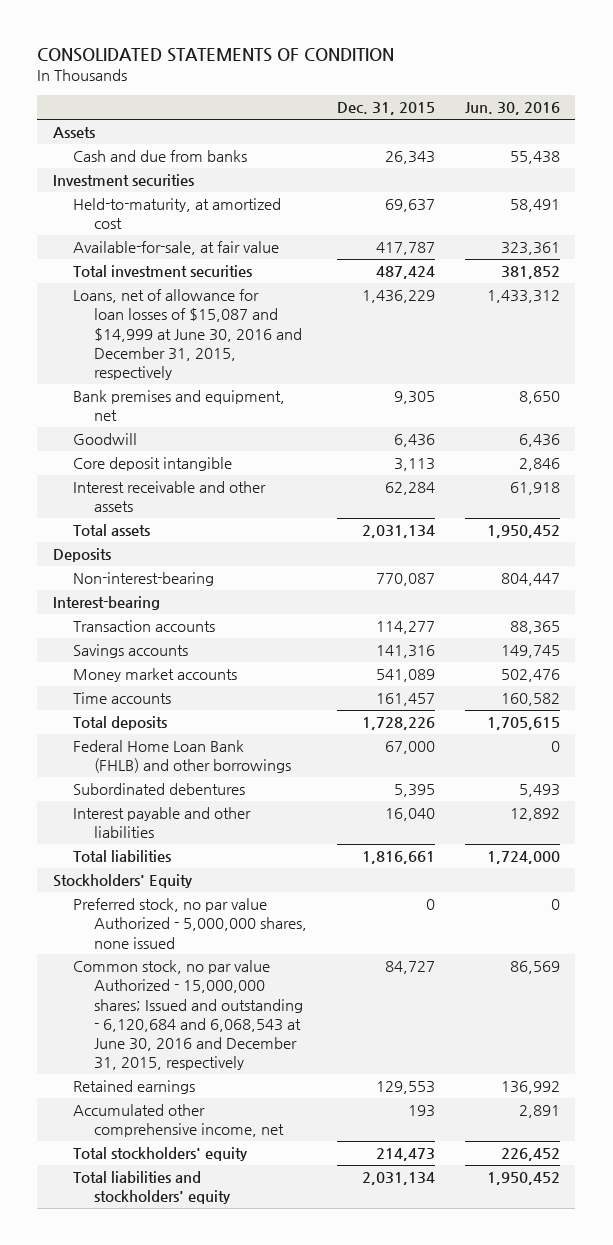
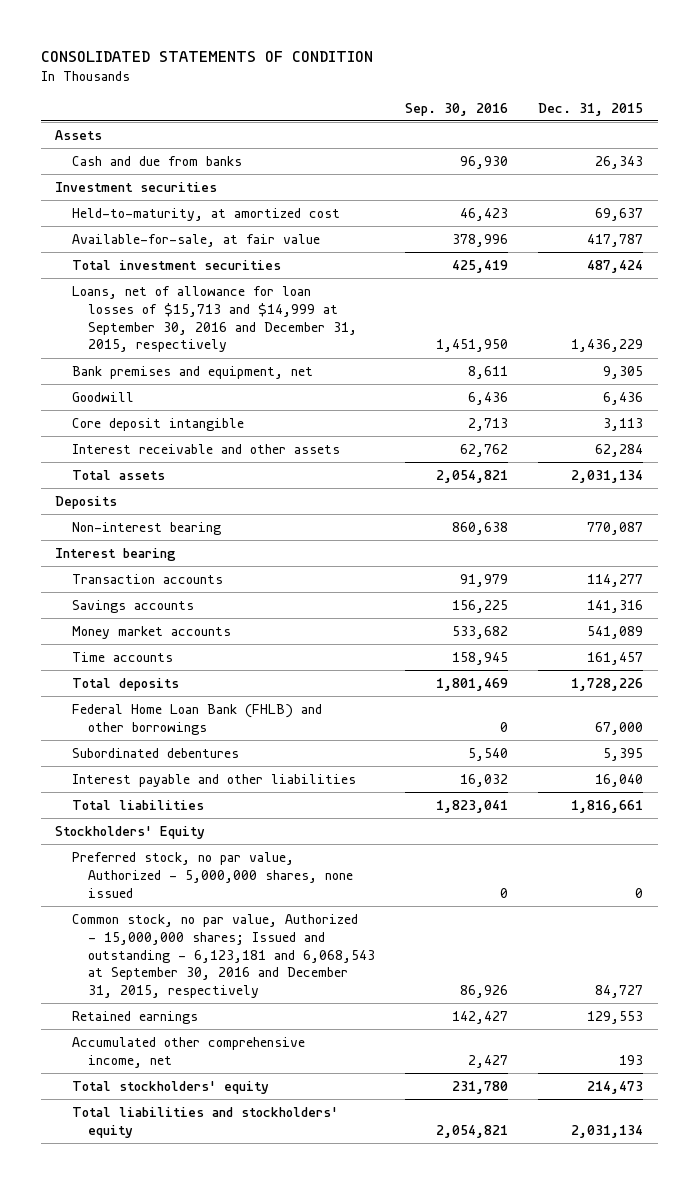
- | Dec. 31, 2015 | Jun. 30, 2016
+ | Sep. 30, 2016 | Dec. 31, 2015
- Loans, net of allowance for loan losses of $15,087 and $14,999 at June 30, 2016 and December 31, 2015, respectively | 1,436,229 | 1,433,312
+ Loans, net of allowance for loan losses of $15,713 and $14,999 at September 30, 2016 and December 31, 2015, respectively | 1,451,950 | 1,436,229
- Non-interest-bearing | 770,087 | 804,447
- Interest-bearing
+ Non-interest bearing | 860,638 | 770,087
+ Interest bearing
- Preferred stock, no par value Authorized - 5,000,000 shares, none issued | 0 | 0
- Common stock, no par value Authorized - 15,000,000 shares; Issued and outstanding - 6,120,684 and 6,068,543 at June 30, 2016 and December 31, 2015, respectively | 84,727 | 86,569
+ Preferred stock, no par value, Authorized - 5,000,000 shares, none issued | 0 | 0
+ Common stock, no par value, Authorized - 15,000,000 shares; Issued and outstanding - 6,123,181 and 6,068,543 at September 30, 2016 and December 31, 2015, respectively | 86,926 | 84,727

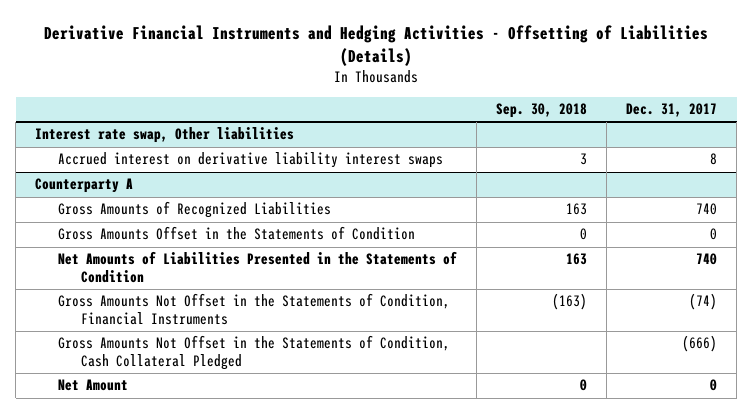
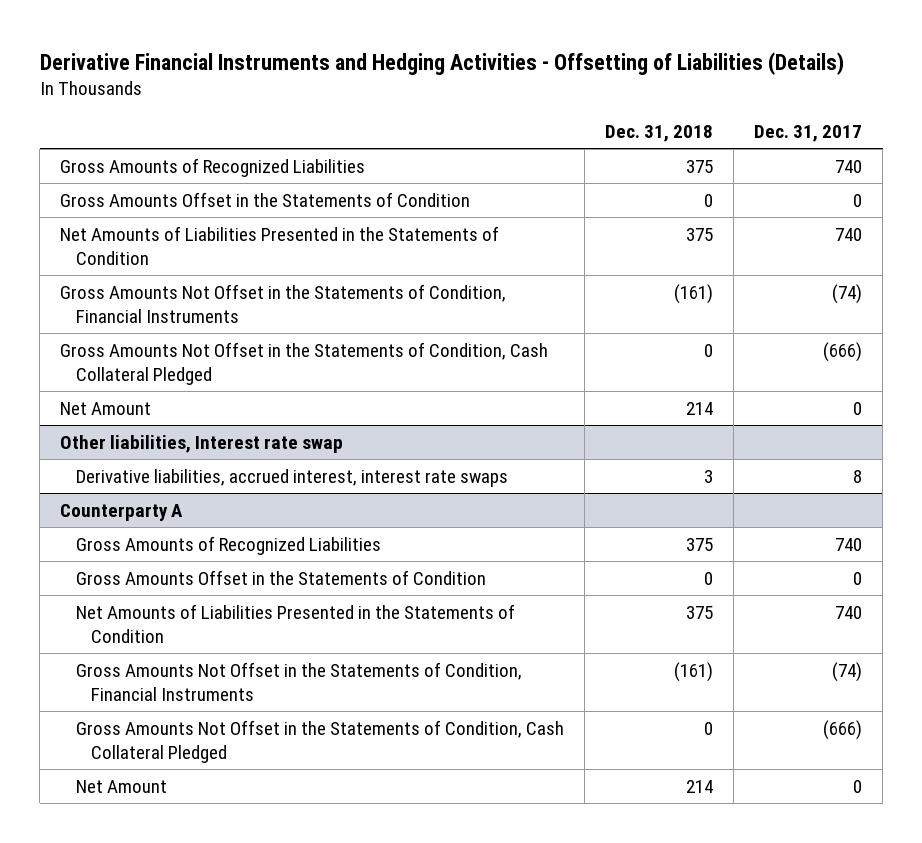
- | Sep. 30, 2018 | Dec. 31, 2017
+ | Dec. 31, 2018 | Dec. 31, 2017
- Interest rate swap, Other liabilities
- Accrued interest on derivative liability interest swaps | 3 | 8
+ Gross Amounts of Recognized Liabilities | 375 | 740
+ Gross Amounts Offset in the Statements of Condition | 0 | 0
+ Net Amounts of Liabilities Presented in the Statements of Condition | 375 | 740
+ Gross Amounts Not Offset in the Statements of Condition, Financial Instruments | (161) | (74)
+ Gross Amounts Not Offset in the Statements of Condition, Cash Collateral Pledged | 0 | (666)
+ Net Amount | 214 | 0
+ Other liabilities, Interest rate swap
+ Derivative liabilities, accrued interest, interest rate swaps | 3 | 8

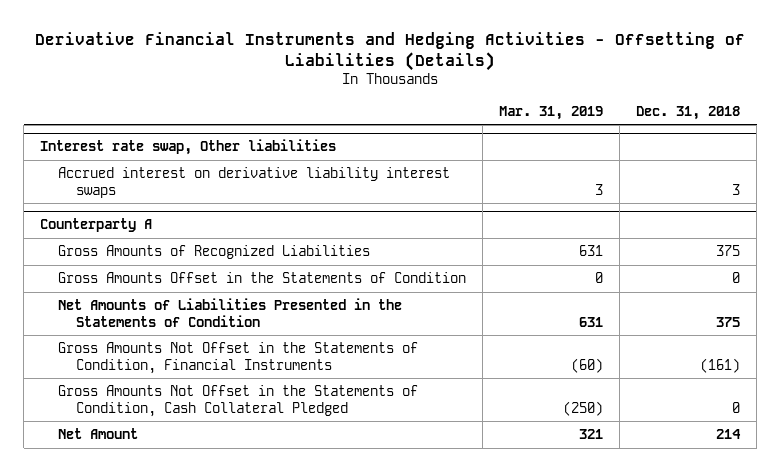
- | Dec. 31, 2018 | Dec. 31, 2017
+ | Mar. 31, 2019 | Dec. 31, 2018
- Gross Amounts of Recognized Liabilities | 375 | 740
- Gross Amounts Offset in the Statements of Condition | 0 | 0
- Net Amounts of Liabilities Presented in the Statements of Condition | 375 | 740
- Gross Amounts Not Offset in the Statements of Condition, Financial Instruments | (161) | (74)
- Gross Amounts Not Offset in the Statements of Condition, Cash Collateral Pledged | 0 | (666)
- Net Amount | 214 | 0
- Other liabilities, Interest rate swap
- Derivative liabilities, accrued interest, interest rate swaps | 3 | 8
+ Interest rate swap, Other liabilities
+ Accrued interest on derivative liability interest swaps | 3 | 3

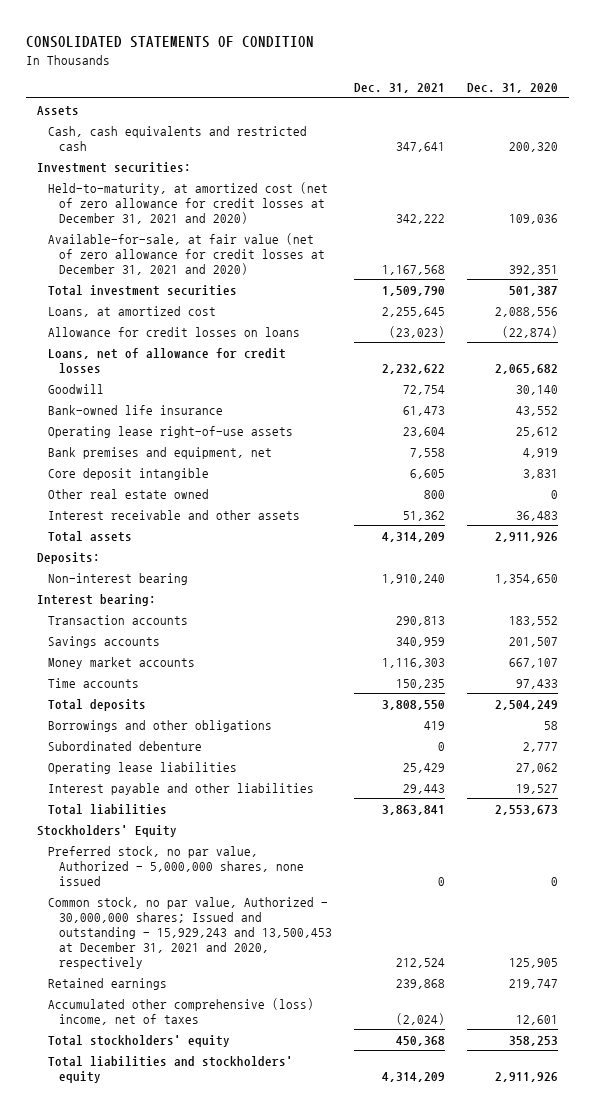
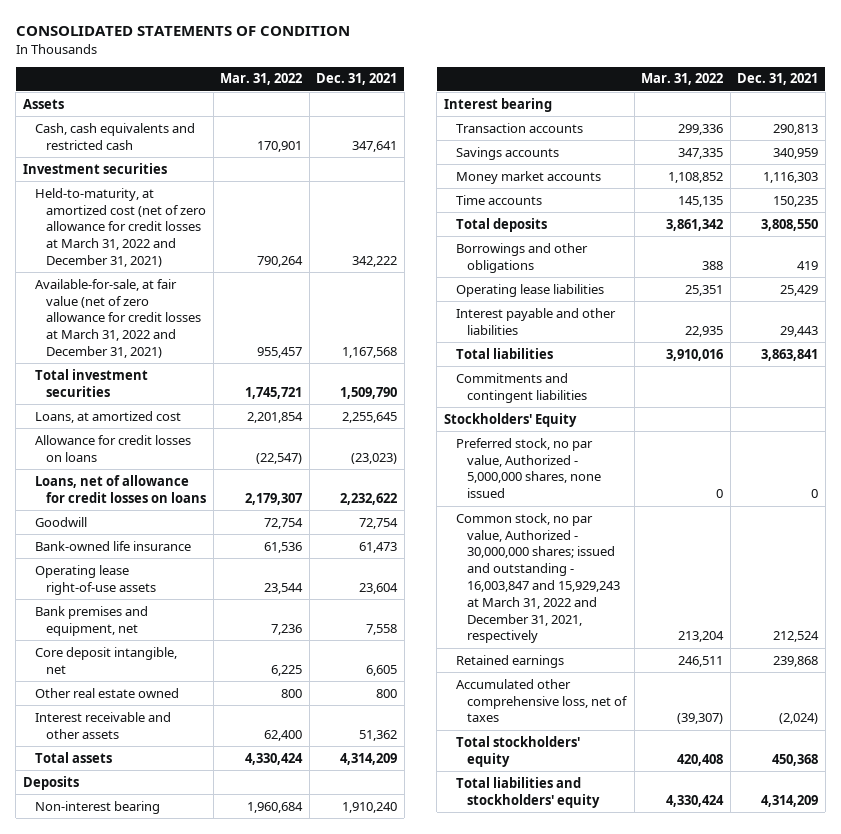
- | Dec. 31, 2021 | Dec. 31, 2020
+ | Mar. 31, 2022 | Dec. 31, 2021
- Investment securities:
- Held-to-maturity, at amortized cost (net of zero allowance for credit losses at December 31, 2021 and 2020) | 342,222 | 109,036
- Available-for-sale, at fair value (net of zero allowance for credit losses at December 31, 2021 and 2020) | 1,167,568 | 392,351
+ Investment securities
+ Held-to-maturity, at amortized cost (net of zero allowance for credit losses at March 31, 2022 and December 31, 2021) | 790,264 | 342,222
+ Available-for-sale, at fair value (net of zero allowance for credit losses at March 31, 2022 and December 31, 2021) | 955,457 | 1,167,568
- Loans, net of allowance for credit losses | 2,232,622 | 2,065,682
+ Loans, net of allowance for credit losses on loans | 2,179,307 | 2,232,622
- Core deposit intangible | 6,605 | 3,831
+ Core deposit intangible, net | 6,225 | 6,605
- Deposits:
+ Deposits
- Interest bearing:
+ Interest bearing
- Subordinated debenture | 0 | 2,777
+ Commitments and contingent liabilities
- Common stock, no par value, Authorized - 30,000,000 shares; Issued and outstanding - 15,929,243 and 13,500,453 at December 31, 2021 and 2020, respectively | 212,524 | 125,905
+ Common stock, no par value, Authorized - 30,000,000 shares; issued and outstanding - 16,003,847 and 15,929,243 at March 31, 2022 and December 31, 2021, respectively | 213,204 | 212,524
- Accumulated other comprehensive (loss) income, net of taxes | (2,024) | 12,601
+ Accumulated other comprehensive loss, net of taxes | (39,307) | (2,024)

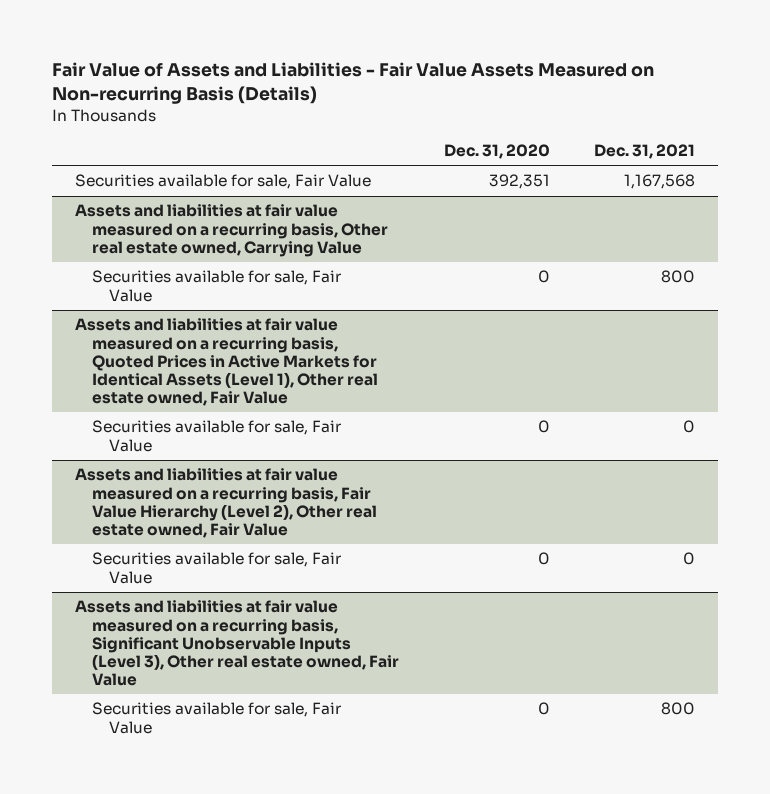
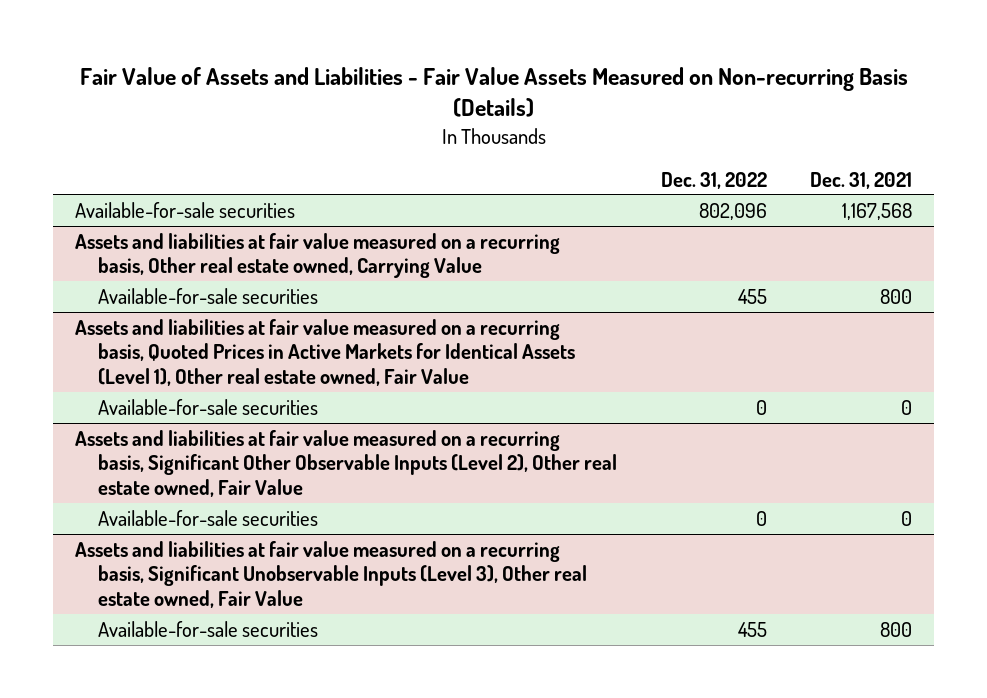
- | Dec. 31, 2020 | Dec. 31, 2021
+ | Dec. 31, 2022 | Dec. 31, 2021
- Securities available for sale, Fair Value | 392,351 | 1,167,568
+ Available-for-sale securities | 802,096 | 1,167,568
@ Assets and liabilities at fair value measured on a recurring basis, Other real estate owned, Carrying Value
- Securities available for sale, Fair Value | 0 | 800
+ Available-for-sale securities | 455 | 800
@ Assets and liabilities at fair value measured on a recurring basis, Quoted Prices in Active Markets for Identical Assets (Level 1), Other real estate owned, Fair Value
- Securities available for sale, Fair Value | 0 | 0
- Assets and liabilities at fair value measured on a recurring basis, Fair Value Hierarchy (Level 2), Other real estate owned, Fair Value
- Securities available for sale, Fair Value | 0 | 0
@ Assets and liabilities at fair value measured on a recurring basis, Quoted Prices in Active Markets for Identical Assets (Level 1), Other real estate owned, Fair Value
+ Available-for-sale securities | 0 | 0
+ Assets and liabilities at fair value measured on a recurring basis, Significant Other Observable Inputs (Level 2), Other real estate owned, Fair Value
+ Available-for-sale securities | 0 | 0
@ Assets and liabilities at fair value measured on a recurring basis, Significant Unobservable Inputs (Level 3), Other real estate owned, Fair Value
- Securities available for sale, Fair Value | 0 | 800
+ Available-for-sale securities | 455 | 800

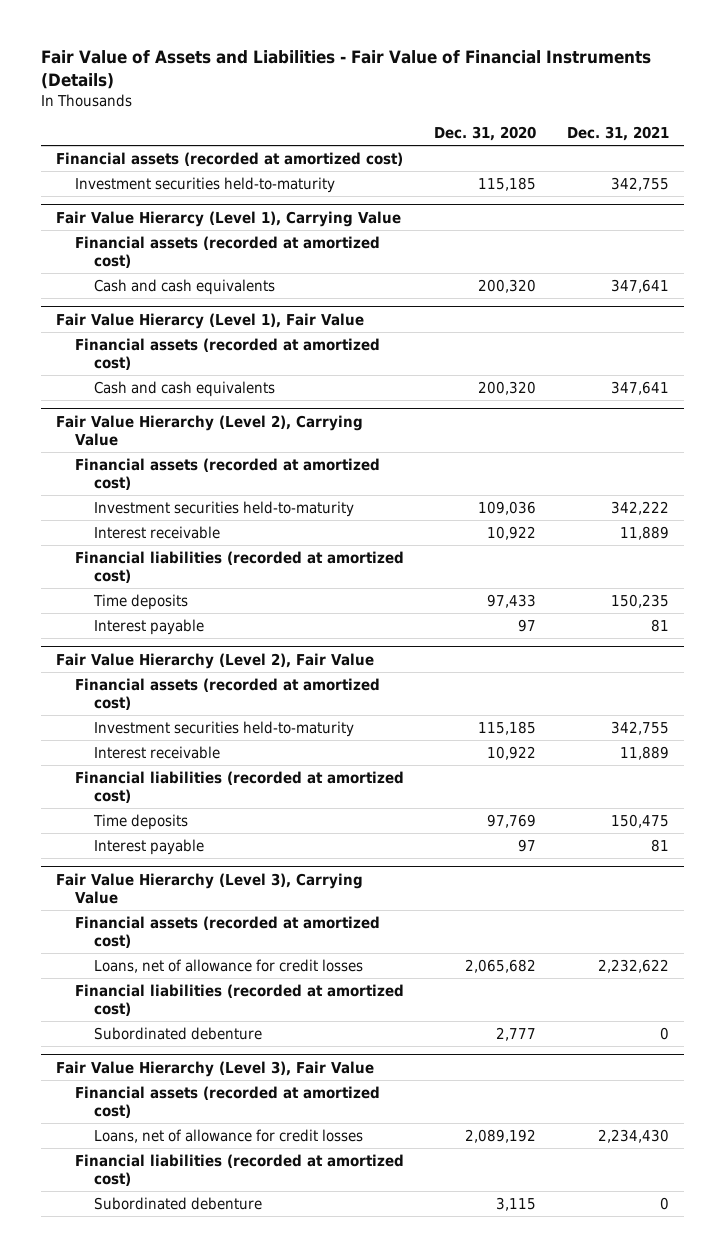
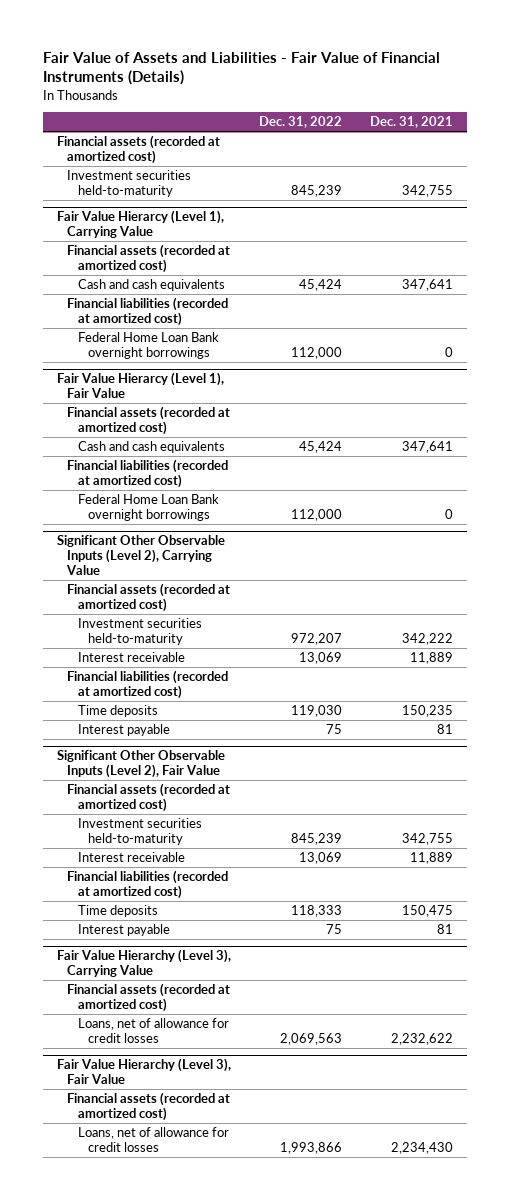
- | Dec. 31, 2020 | Dec. 31, 2021
+ | Dec. 31, 2022 | Dec. 31, 2021
@ Fair Value Hierarcy (Level 1), Carrying Value
+ Financial liabilities (recorded at amortized cost)
+ Federal Home Loan Bank overnight borrowings | 112,000 | 0
- Fair Value Hierarchy (Level 2), Carrying Value
@ Fair Value Hierarcy (Level 1), Fair Value
+ Financial liabilities (recorded at amortized cost)
+ Federal Home Loan Bank overnight borrowings | 112,000 | 0
+ Significant Other Observable Inputs (Level 2), Carrying Value
- Fair Value Hierarchy (Level 2), Fair Value
+ Significant Other Observable Inputs (Level 2), Fair Value
@ Fair Value Hierarchy (Level 3), Carrying Value
- Financial liabilities (recorded at amortized cost)
- Subordinated debenture | 2,777 | 0
@ Fair Value Hierarchy (Level 3), Fair Value
- Financial liabilities (recorded at amortized cost)
- Subordinated debenture | 3,115 | 0

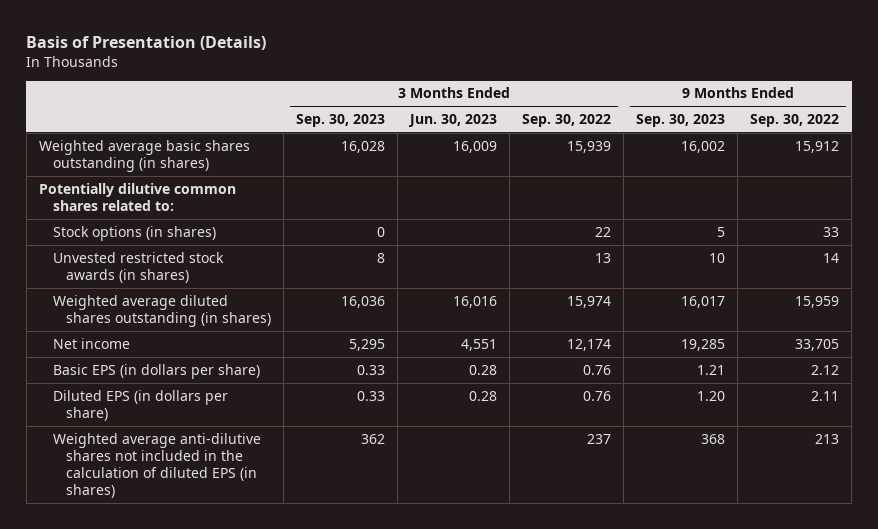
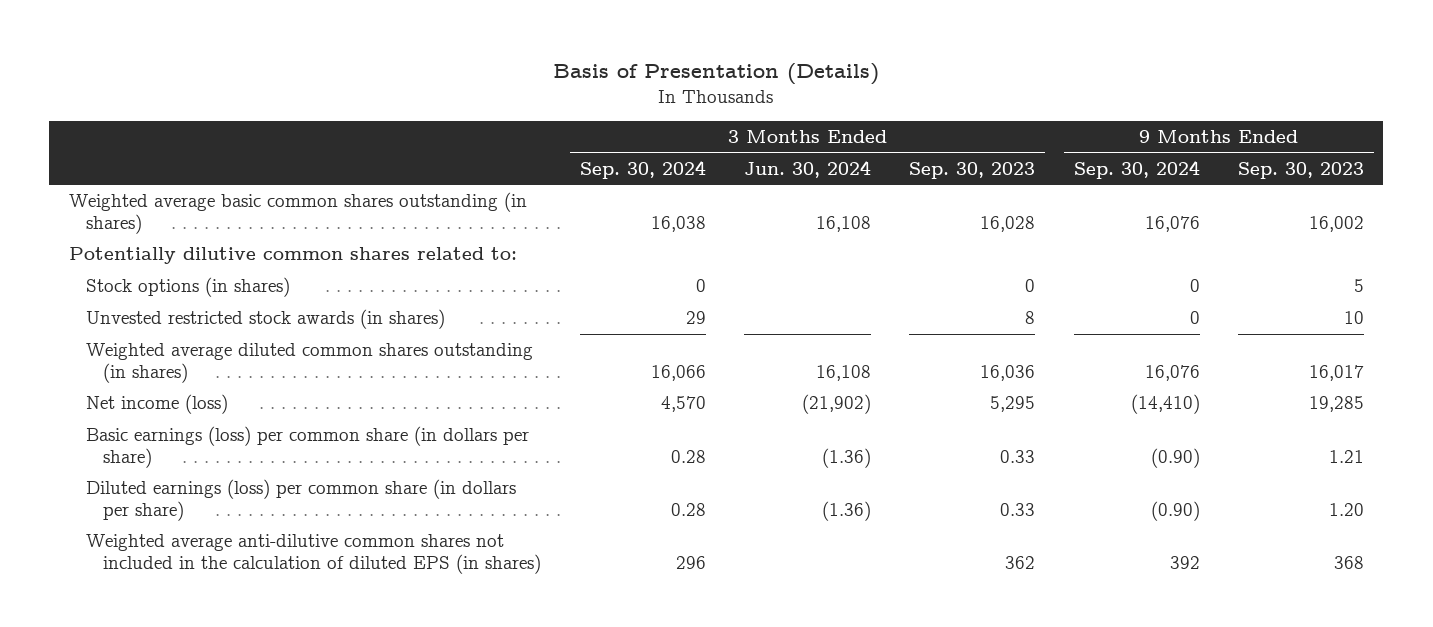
- | 3 Months Ended Sep. 30, 2023 | 3 Months Ended Jun. 30, 2023 | 3 Months Ended Sep. 30, 2022 | 9 Months Ended Sep. 30, 2023 | 9 Months Ended Sep. 30, 2022
+ | 3 Months Ended Sep. 30, 2024 | 3 Months Ended Jun. 30, 2024 | 3 Months Ended Sep. 30, 2023 | 9 Months Ended Sep. 30, 2024 | 9 Months Ended Sep. 30, 2023
- Weighted average basic shares outstanding (in shares) | 16,028 | 16,009 | 15,939 | 16,002 | 15,912
+ Weighted average basic common shares outstanding (in shares) | 16,038 | 16,108 | 16,028 | 16,076 | 16,002
- Weighted average diluted shares outstanding (in shares) | 16,036 | 16,016 | 15,974 | 16,017 | 15,959
- Net income | 5,295 | 4,551 | 12,174 | 19,285 | 33,705
- Basic EPS (in dollars per share) | 0.33 | 0.28 | 0.76 | 1.21 | 2.12
- Diluted EPS (in dollars per share) | 0.33 | 0.28 | 0.76 | 1.20 | 2.11
- Weighted average anti-dilutive shares not included in the calculation of diluted EPS (in shares) | 362 | | 237 | 368 | 213
+ Weighted average diluted common shares outstanding (in shares) | 16,066 | 16,108 | 16,036 | 16,076 | 16,017
+ Net income (loss) | 4,570 | (21,902) | 5,295 | (14,410) | 19,285
+ Basic earnings (loss) per common share (in dollars per share) | 0.28 | (1.36) | 0.33 | (0.90) | 1.21
+ Diluted earnings (loss) per common share (in dollars per share) | 0.28 | (1.36) | 0.33 | (0.90) | 1.20
+ Weighted average anti-dilutive common shares not included in the calculation of diluted EPS (in shares) | 296 | | 362 | 392 | 368

